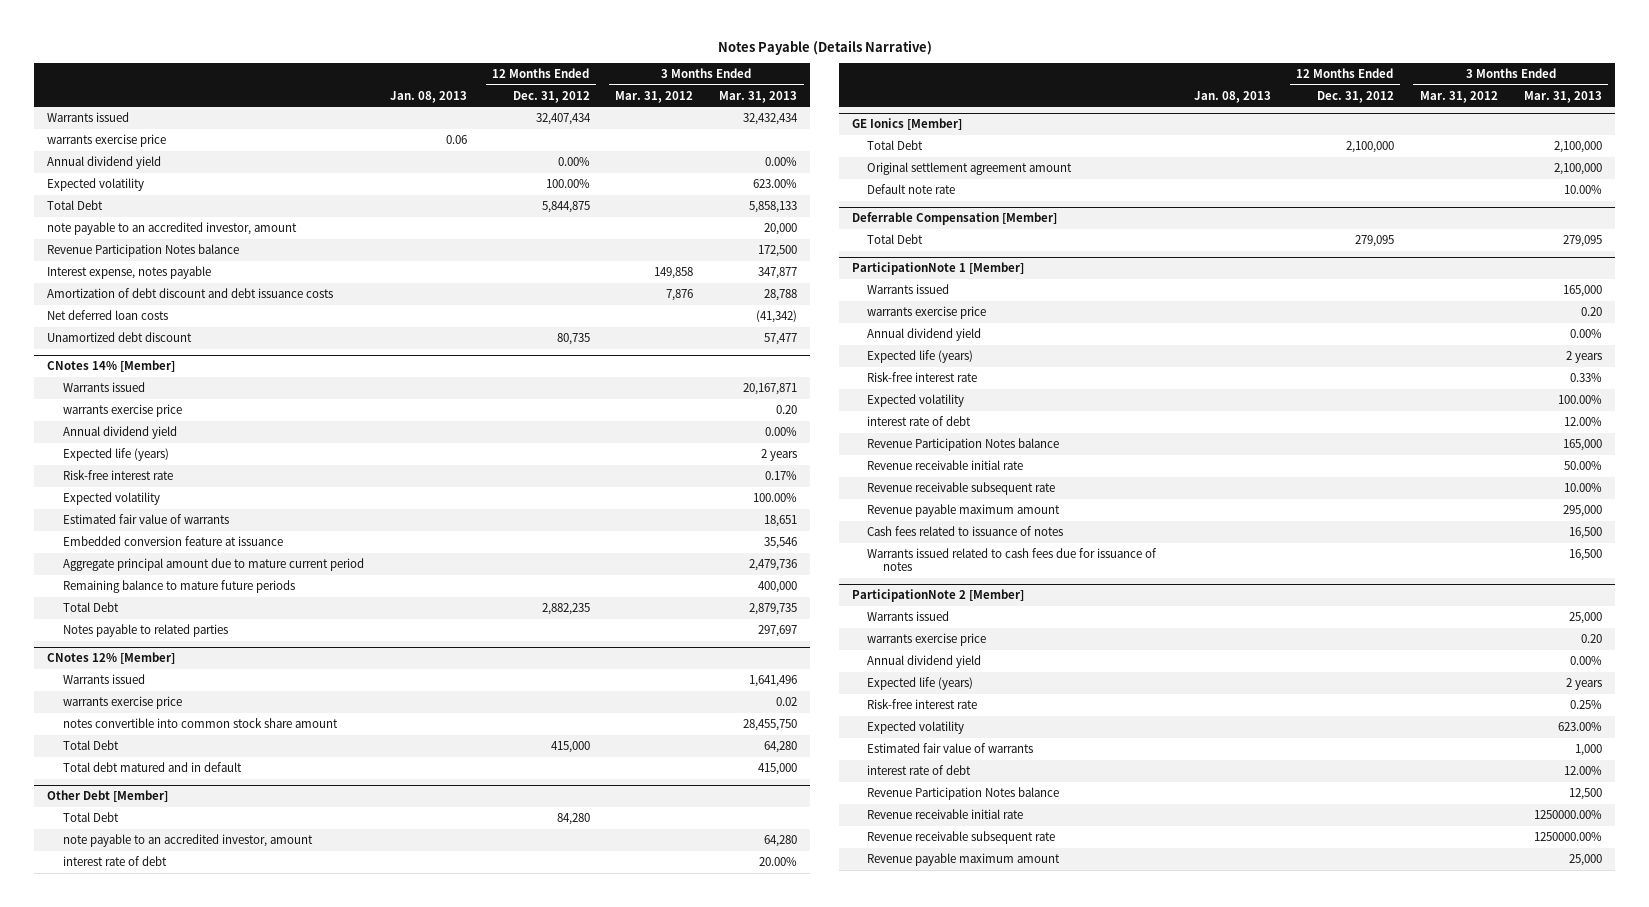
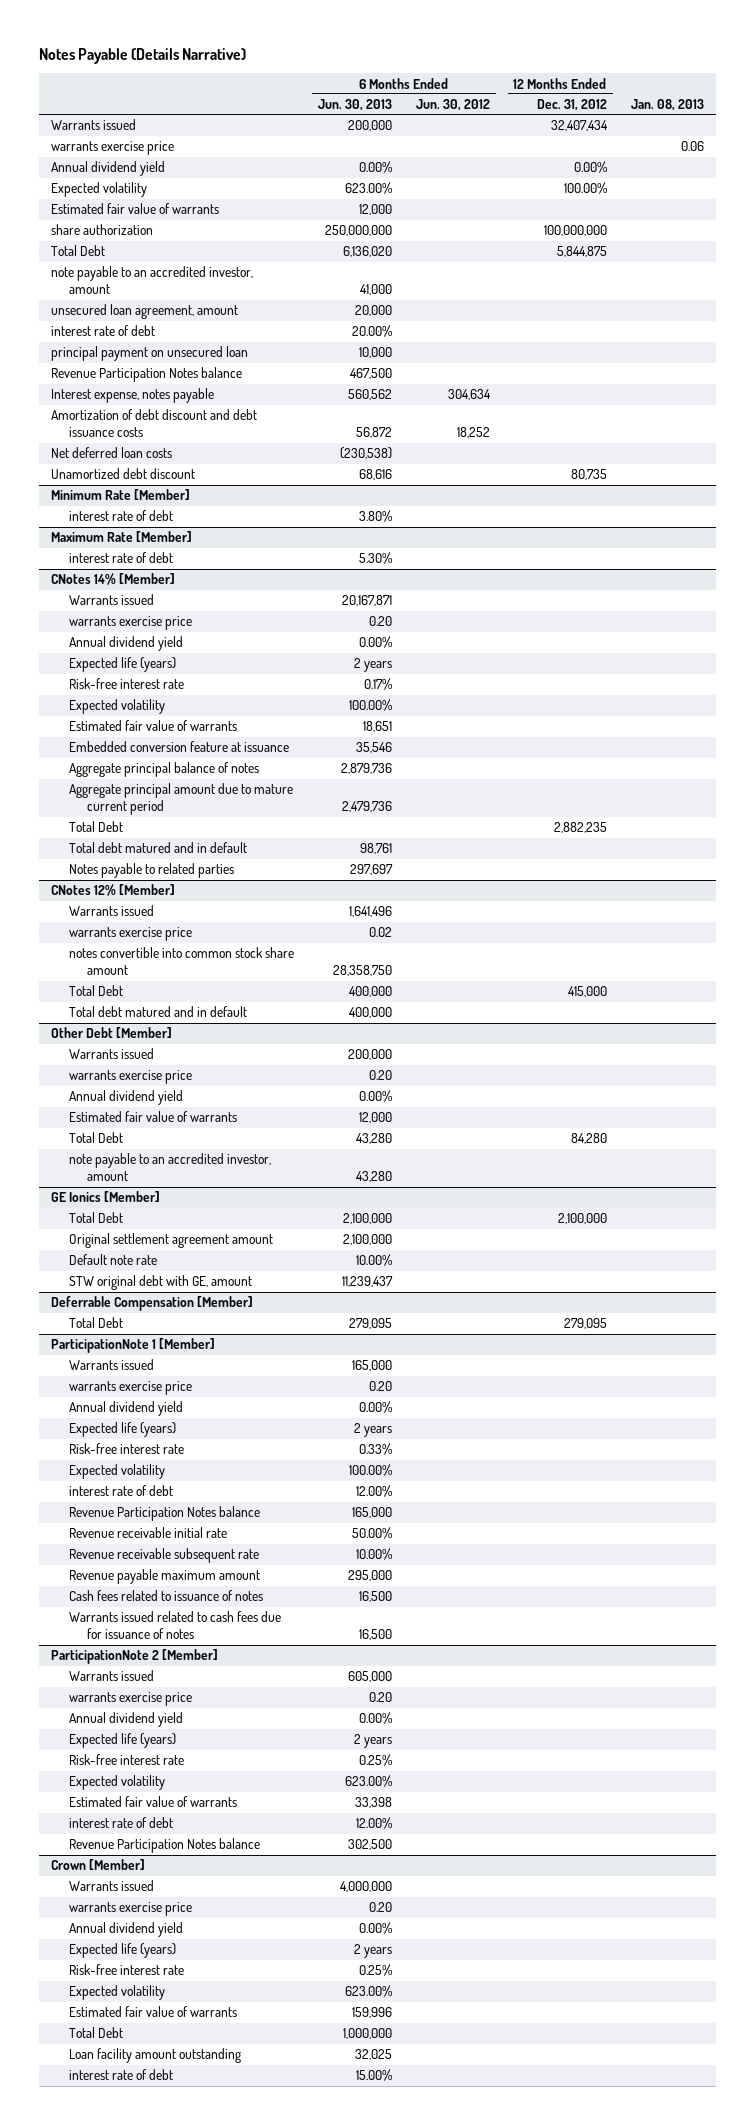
- | Jan. 08, 2013 | 12 Months Ended Dec. 31, 2012 | 3 Months Ended Mar. 31, 2012 | 3 Months Ended Mar. 31, 2013
+ | 6 Months Ended Jun. 30, 2013 | 6 Months Ended Jun. 30, 2012 | 12 Months Ended Dec. 31, 2012 | Jan. 08, 2013
+ Estimated fair value of warrants | 12,000 | | |
+ share authorization | 250,000,000 | | 100,000,000 |
+ unsecured loan agreement, amount | 20,000 | | |
+ interest rate of debt | 20.00% | | |
+ principal payment on unsecured loan | 10,000 | | |
+ Minimum Rate [Member]
+ interest rate of debt | 3.80% | | |
+ Maximum Rate [Member]
+ interest rate of debt | 5.30% | | |
@ CNotes 14% [Member]
+ Aggregate principal balance of notes | 2,879,736 | | |
- Remaining balance to mature future periods | | | | 400,000
+ Total debt matured and in default | 98,761 | | |
@ Other Debt [Member]
+ Warrants issued | 200,000 | | |
+ warrants exercise price | 0.20 | | |
+ Annual dividend yield | 0.00% | | |
+ Estimated fair value of warrants | 12,000 | | |
- interest rate of debt | | | | 20.00%
@ GE Ionics [Member]
+ STW original debt with GE, amount | 11,239,437 | | |
@ ParticipationNote 2 [Member]
- Revenue receivable initial rate | | | | 1250000.00%
- Revenue receivable subsequent rate | | | | 1250000.00%
- Revenue payable maximum amount | | | | 25,000
+ Crown [Member]
+ Warrants issued | 4,000,000 | | |
+ warrants exercise price | 0.20 | | |
+ Annual dividend yield | 0.00% | | |
+ Expected life (years) | 2 years | | |
+ Risk-free interest rate | 0.25% | | |
+ Expected volatility | 623.00% | | |
+ Estimated fair value of warrants | 159,996 | | |
+ Total Debt | 1,000,000 | | |
+ Loan facility amount outstanding | 32,025 | | |
+ interest rate of debt | 15.00% | | |

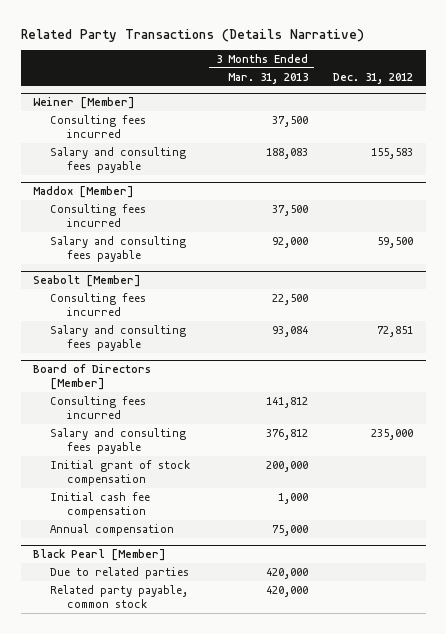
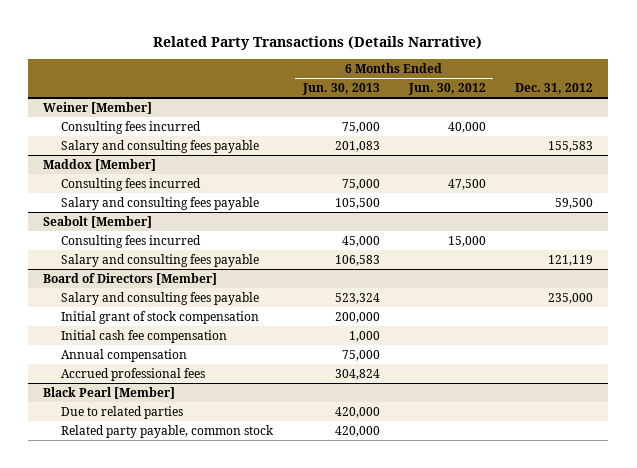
- | 3 Months Ended Mar. 31, 2013 | Dec. 31, 2012
+ | 6 Months Ended Jun. 30, 2013 | 6 Months Ended Jun. 30, 2012 | Dec. 31, 2012
@ Seabolt [Member]
- Salary and consulting fees payable | 93,084 | 72,851
+ Salary and consulting fees payable | 106,583 | | 121,119
@ Board of Directors [Member]
- Consulting fees incurred | 141,812 |
+ Accrued professional fees | 304,824 | |

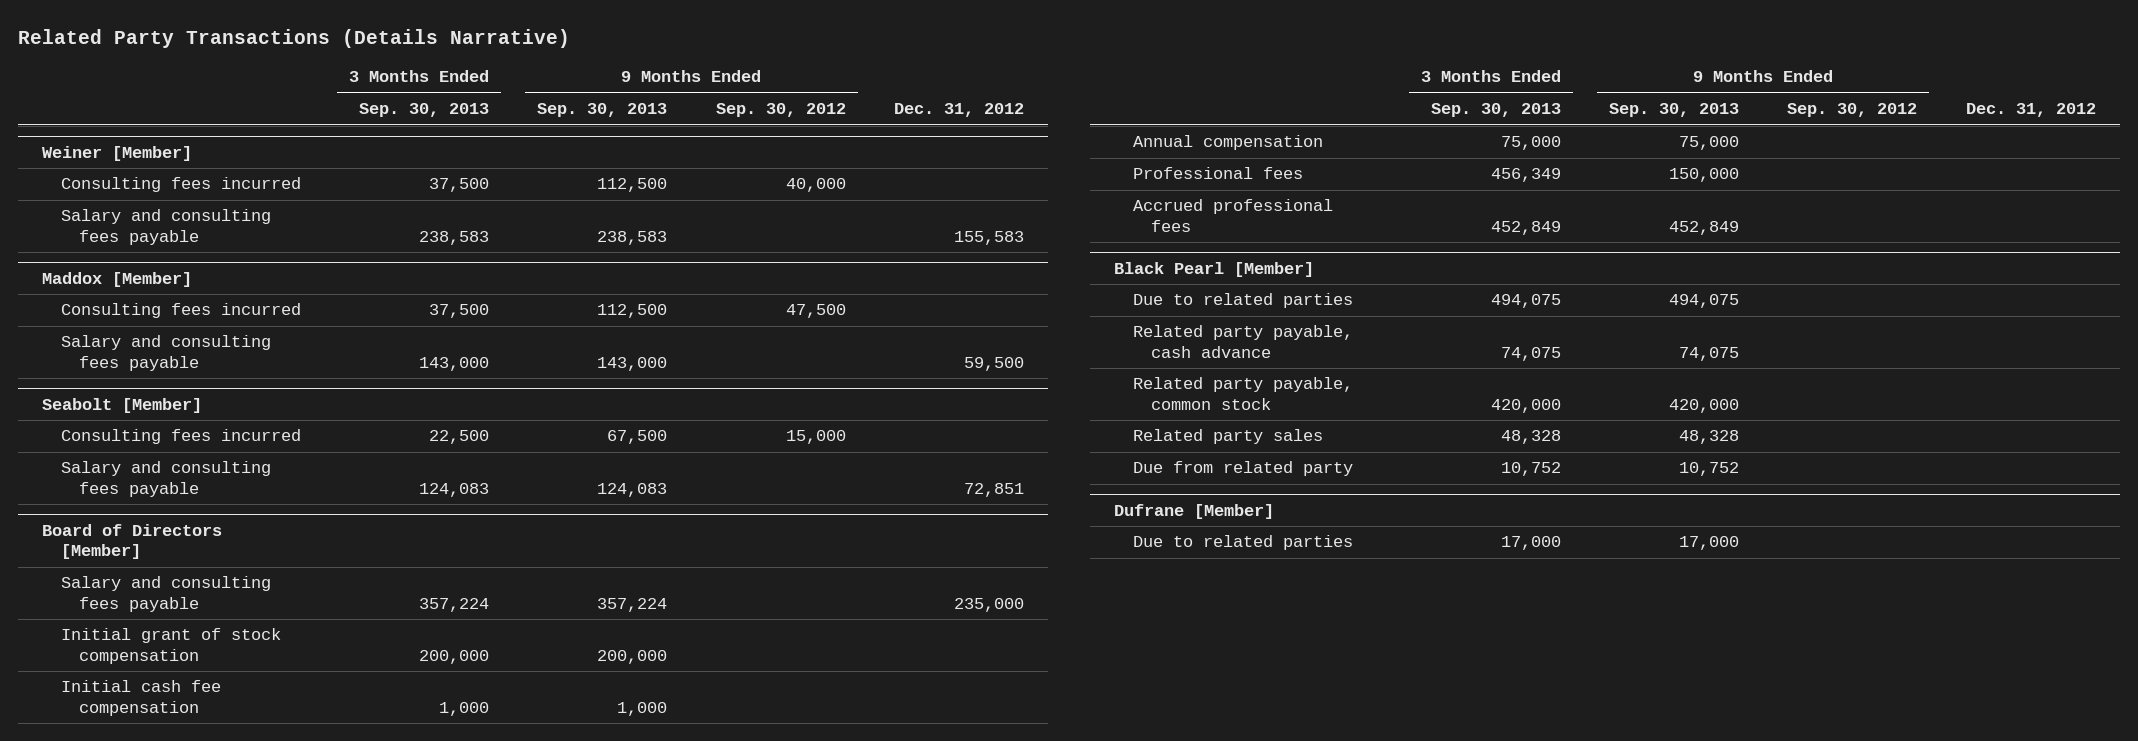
- | 6 Months Ended Jun. 30, 2013 | 6 Months Ended Jun. 30, 2012 | Dec. 31, 2012
+ | 3 Months Ended Sep. 30, 2013 | 9 Months Ended Sep. 30, 2013 | 9 Months Ended Sep. 30, 2012 | Dec. 31, 2012
@ Seabolt [Member]
- Salary and consulting fees payable | 106,583 | | 121,119
+ Salary and consulting fees payable | 124,083 | 124,083 | | 72,851
@ Board of Directors [Member]
+ Professional fees | 456,349 | 150,000 | |
@ Black Pearl [Member]
+ Related party payable, cash advance | 74,075 | 74,075 | |
+ Related party sales | 48,328 | 48,328 | |
+ Due from related party | 10,752 | 10,752 | |
+ Dufrane [Member]
+ Due to related parties | 17,000 | 17,000 | |

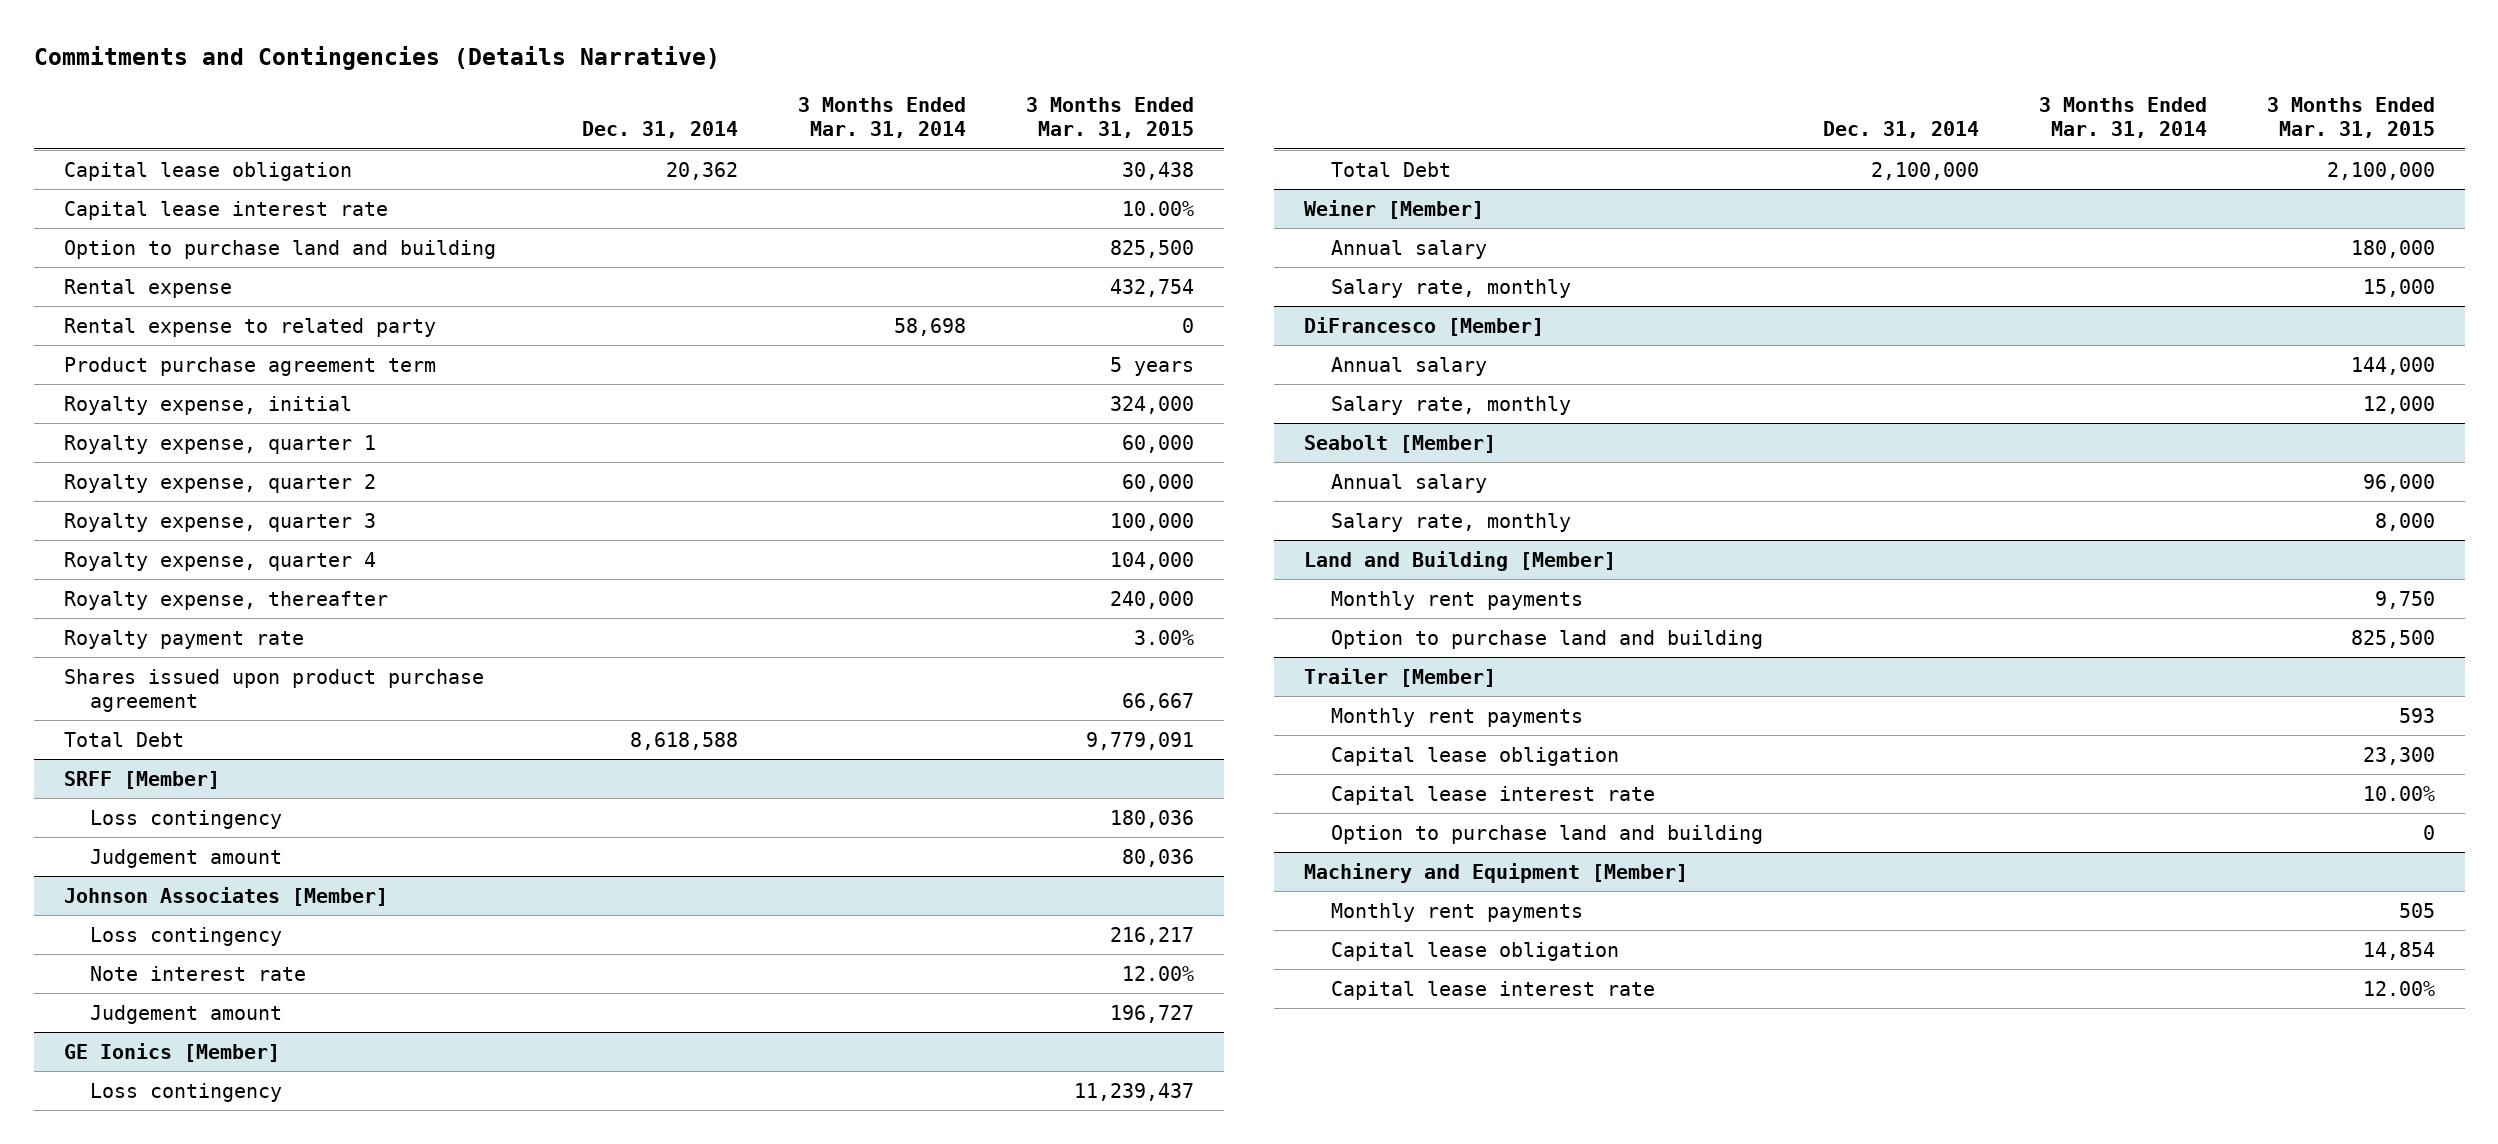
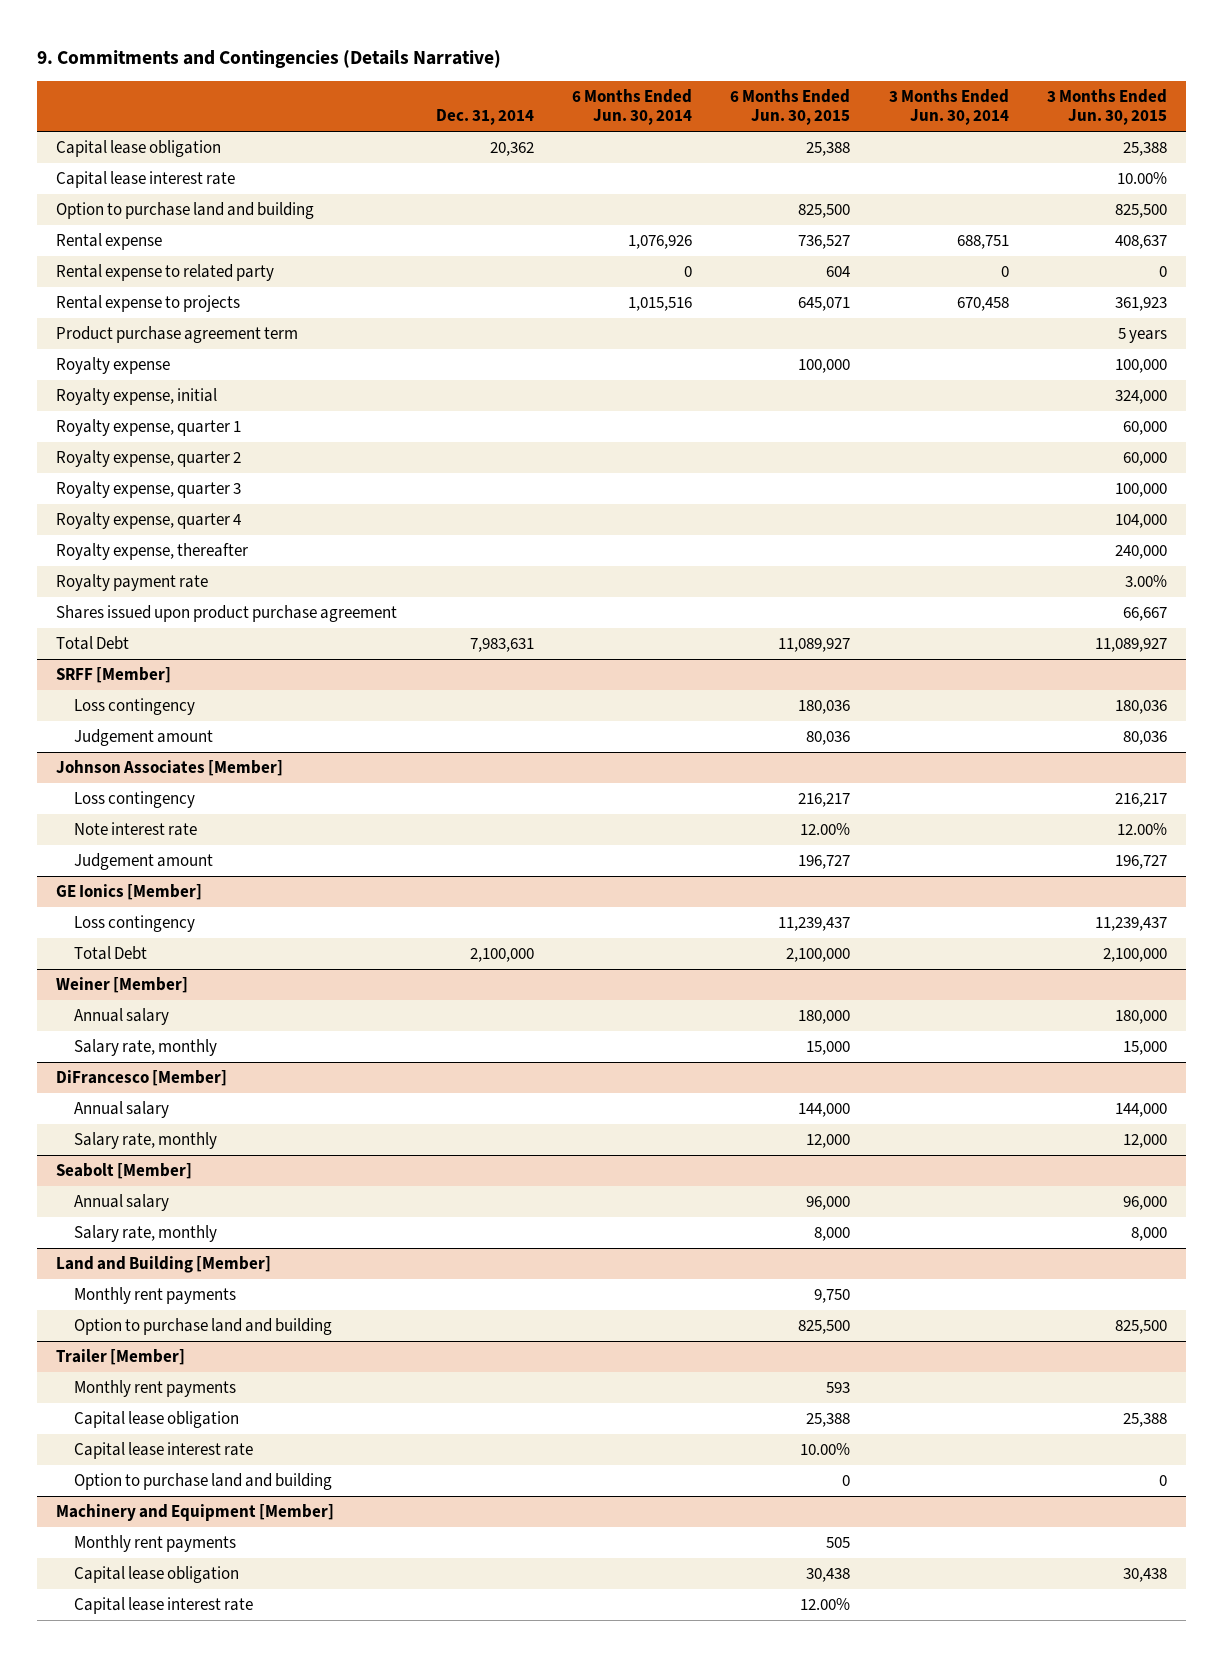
- Commitments and Contingencies (Details Narrative)
+ 9. Commitments and Contingencies (Details Narrative)
- | Dec. 31, 2014 | 3 Months Ended Mar. 31, 2014 | 3 Months Ended Mar. 31, 2015
+ | Dec. 31, 2014 | 6 Months Ended Jun. 30, 2014 | 6 Months Ended Jun. 30, 2015 | 3 Months Ended Jun. 30, 2014 | 3 Months Ended Jun. 30, 2015
+ Rental expense to projects | | 1,015,516 | 645,071 | 670,458 | 361,923
+ Royalty expense | | | 100,000 | | 100,000
- Total Debt | 8,618,588 | | 9,779,091
+ Total Debt | 7,983,631 | | 11,089,927 | | 11,089,927

